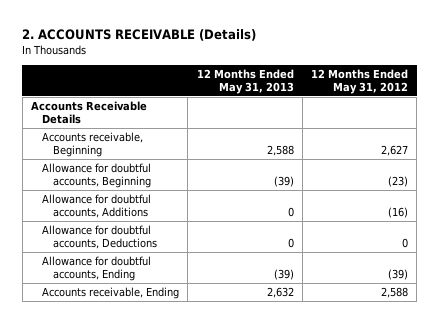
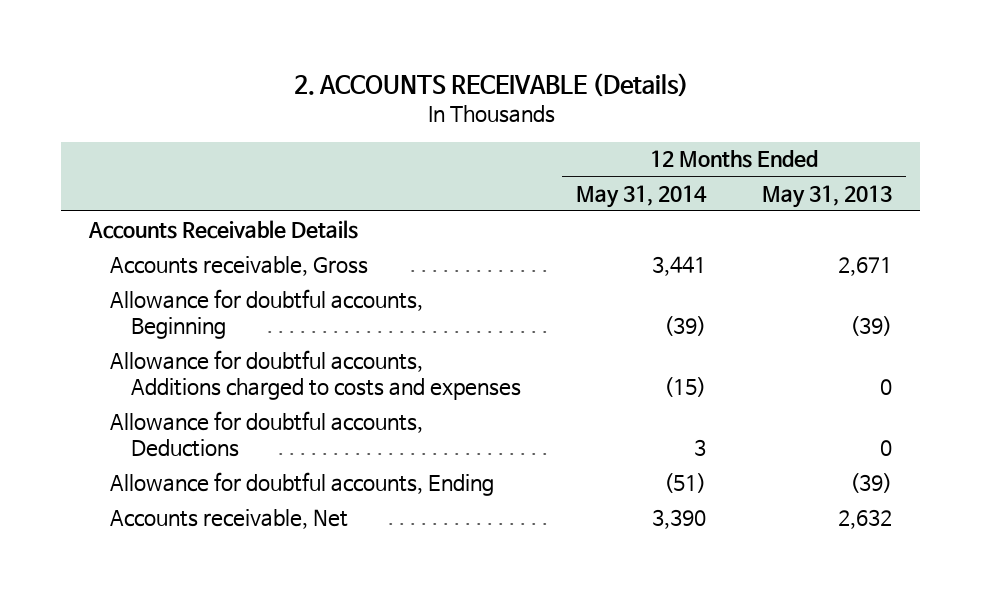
- | 12 Months Ended May 31, 2013 | 12 Months Ended May 31, 2012
+ | 12 Months Ended May 31, 2014 | 12 Months Ended May 31, 2013
- Accounts receivable, Beginning | 2,588 | 2,627
+ Accounts receivable, Gross | 3,441 | 2,671
- Allowance for doubtful accounts, Additions | 0 | (16)
+ Allowance for doubtful accounts, Additions charged to costs and expenses | (15) | 0
- Accounts receivable, Ending | 2,632 | 2,588
+ Accounts receivable, Net | 3,390 | 2,632

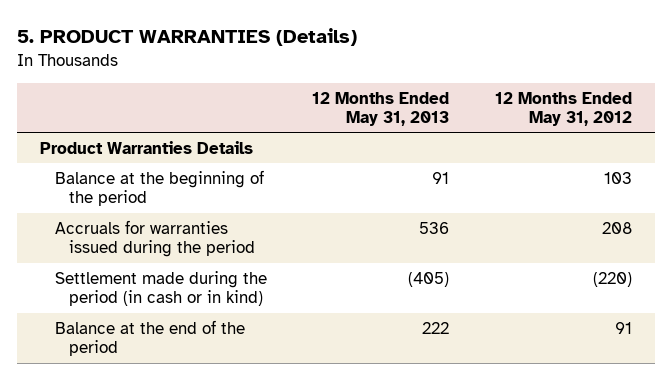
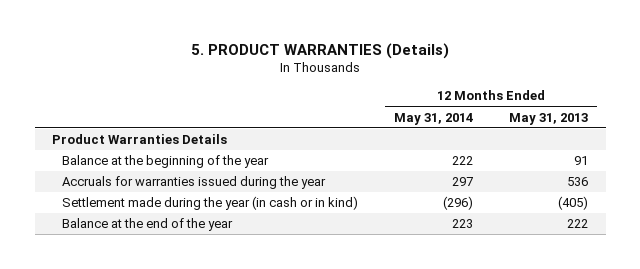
- | 12 Months Ended May 31, 2013 | 12 Months Ended May 31, 2012
+ | 12 Months Ended May 31, 2014 | 12 Months Ended May 31, 2013
- Balance at the beginning of the period | 91 | 103
- Accruals for warranties issued during the period | 536 | 208
- Settlement made during the period (in cash or in kind) | (405) | (220)
- Balance at the end of the period | 222 | 91
+ Balance at the beginning of the year | 222 | 91
+ Accruals for warranties issued during the year | 297 | 536
+ Settlement made during the year (in cash or in kind) | (296) | (405)
+ Balance at the end of the year | 223 | 222

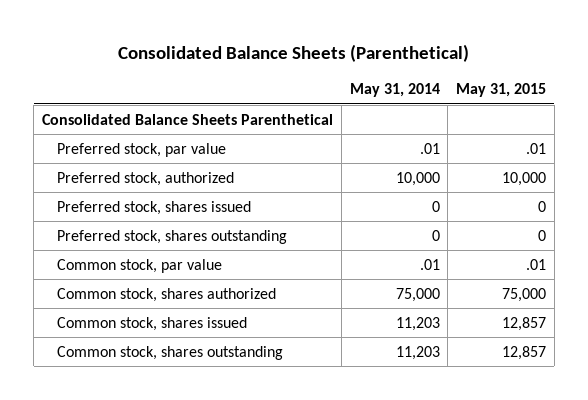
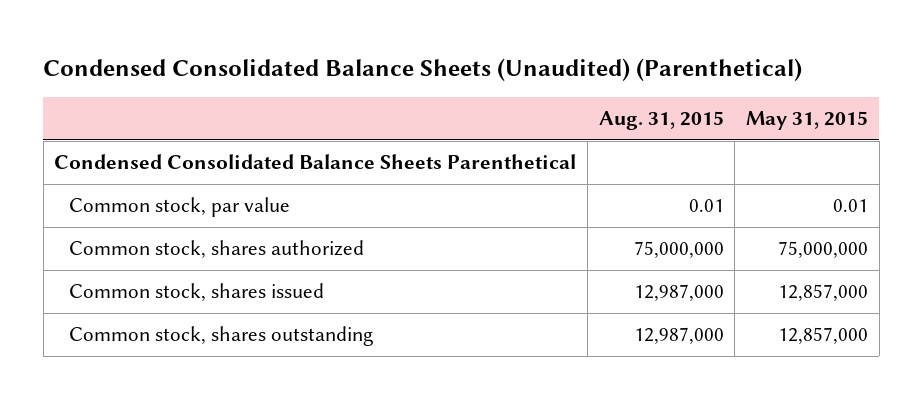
- Consolidated Balance Sheets (Parenthetical)
+ Condensed Consolidated Balance Sheets (Unaudited) (Parenthetical)
- | May 31, 2014 | May 31, 2015
+ | Aug. 31, 2015 | May 31, 2015
- Consolidated Balance Sheets Parenthetical
- Preferred stock, par value | .01 | .01
- Preferred stock, authorized | 10,000 | 10,000
- Preferred stock, shares issued | 0 | 0
- Preferred stock, shares outstanding | 0 | 0
- Common stock, par value | .01 | .01
- Common stock, shares authorized | 75,000 | 75,000
- Common stock, shares issued | 11,203 | 12,857
- Common stock, shares outstanding | 11,203 | 12,857
+ Condensed Consolidated Balance Sheets Parenthetical
+ Common stock, par value | 0.01 | 0.01
+ Common stock, shares authorized | 75,000,000 | 75,000,000
+ Common stock, shares issued | 12,987,000 | 12,857,000
+ Common stock, shares outstanding | 12,987,000 | 12,857,000

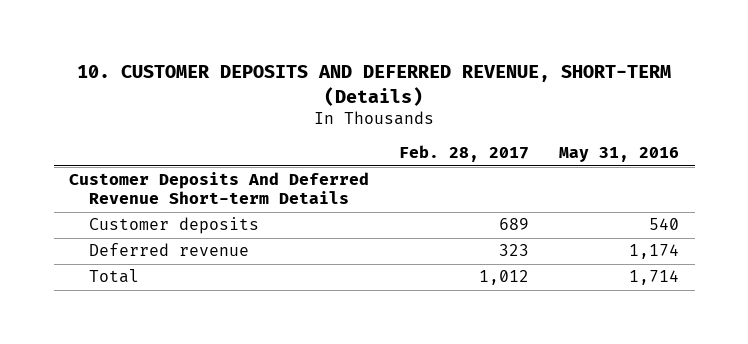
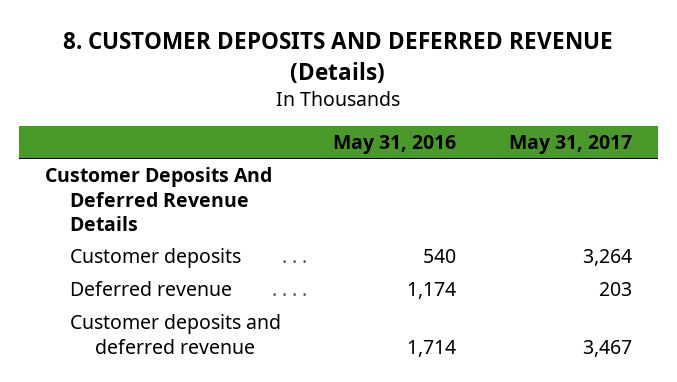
- 10. CUSTOMER DEPOSITS AND DEFERRED REVENUE, SHORT-TERM (Details)
+ 8. CUSTOMER DEPOSITS AND DEFERRED REVENUE (Details)
- | Feb. 28, 2017 | May 31, 2016
+ | May 31, 2016 | May 31, 2017
- Customer Deposits And Deferred Revenue Short-term Details
+ Customer Deposits And Deferred Revenue Details
- Total | 1,012 | 1,714
+ Customer deposits and deferred revenue | 1,714 | 3,467

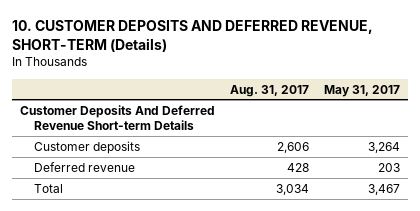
- 8. CUSTOMER DEPOSITS AND DEFERRED REVENUE (Details)
+ 10. CUSTOMER DEPOSITS AND DEFERRED REVENUE, SHORT-TERM (Details)
- | May 31, 2016 | May 31, 2017
+ | Aug. 31, 2017 | May 31, 2017
- Customer Deposits And Deferred Revenue Details
+ Customer Deposits And Deferred Revenue Short-term Details
- Customer deposits and deferred revenue | 1,714 | 3,467
+ Total | 3,034 | 3,467

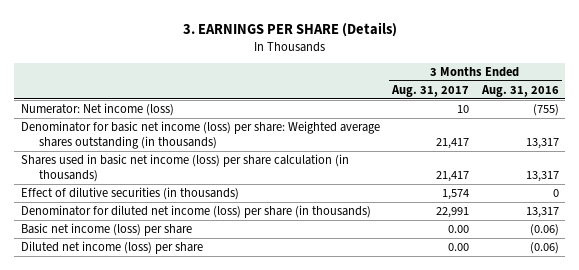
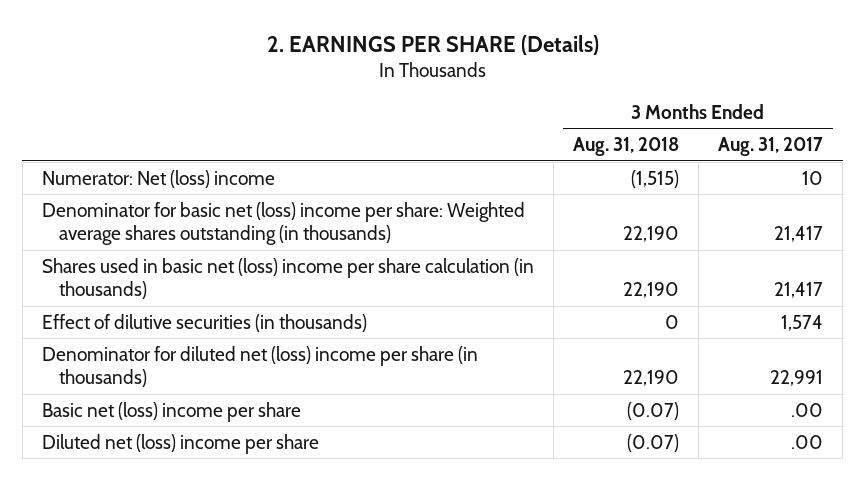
- 3. EARNINGS PER SHARE (Details)
+ 2. EARNINGS PER SHARE (Details)
- | 3 Months Ended Aug. 31, 2017 | 3 Months Ended Aug. 31, 2016
+ | 3 Months Ended Aug. 31, 2018 | 3 Months Ended Aug. 31, 2017
- Numerator: Net income (loss) | 10 | (755)
- Denominator for basic net income (loss) per share: Weighted average shares outstanding (in thousands) | 21,417 | 13,317
- Shares used in basic net income (loss) per share calculation (in thousands) | 21,417 | 13,317
+ Numerator: Net (loss) income | (1,515) | 10
+ Denominator for basic net (loss) income per share: Weighted average shares outstanding (in thousands) | 22,190 | 21,417
+ Shares used in basic net (loss) income per share calculation (in thousands) | 22,190 | 21,417
- Denominator for diluted net income (loss) per share (in thousands) | 22,991 | 13,317
- Basic net income (loss) per share | 0.00 | (0.06)
- Diluted net income (loss) per share | 0.00 | (0.06)
+ Denominator for diluted net (loss) income per share (in thousands) | 22,190 | 22,991
+ Basic net (loss) income per share | (0.07) | .00
+ Diluted net (loss) income per share | (0.07) | .00

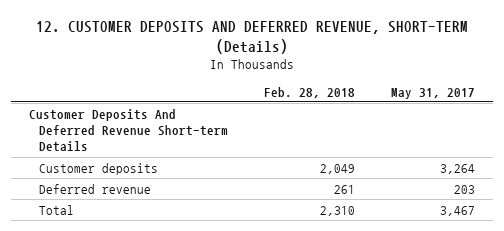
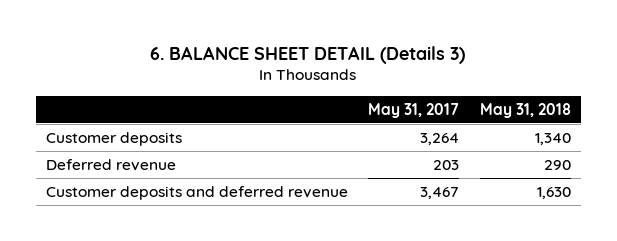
- 12. CUSTOMER DEPOSITS AND DEFERRED REVENUE, SHORT-TERM (Details)
+ 6. BALANCE SHEET DETAIL (Details 3)
- | Feb. 28, 2018 | May 31, 2017
+ | May 31, 2017 | May 31, 2018
- Customer Deposits And Deferred Revenue Short-term Details
- Total | 2,310 | 3,467
+ Customer deposits and deferred revenue | 3,467 | 1,630

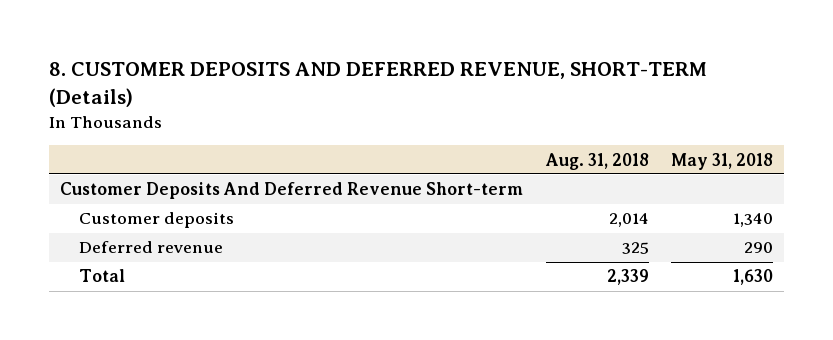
- 6. BALANCE SHEET DETAIL (Details 3)
+ 8. CUSTOMER DEPOSITS AND DEFERRED REVENUE, SHORT-TERM (Details)
- | May 31, 2017 | May 31, 2018
+ | Aug. 31, 2018 | May 31, 2018
+ Customer Deposits And Deferred Revenue Short-term
- Customer deposits and deferred revenue | 3,467 | 1,630
+ Total | 2,339 | 1,630

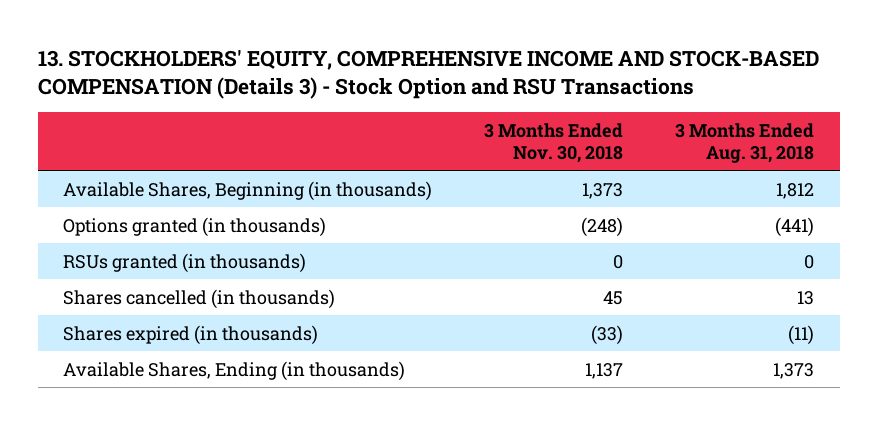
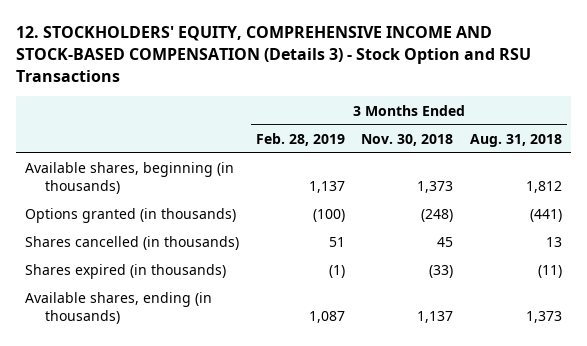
- 13. STOCKHOLDERS' EQUITY, COMPREHENSIVE INCOME AND STOCK-BASED COMPENSATION (Details 3) - Stock Option and RSU Transactions
+ 12. STOCKHOLDERS' EQUITY, COMPREHENSIVE INCOME AND STOCK-BASED COMPENSATION (Details 3) - Stock Option and RSU Transactions
- | 3 Months Ended Nov. 30, 2018 | 3 Months Ended Aug. 31, 2018
+ | 3 Months Ended Feb. 28, 2019 | 3 Months Ended Nov. 30, 2018 | 3 Months Ended Aug. 31, 2018
- Available Shares, Beginning (in thousands) | 1,373 | 1,812
+ Available shares, beginning (in thousands) | 1,137 | 1,373 | 1,812
- RSUs granted (in thousands) | 0 | 0
- Available Shares, Ending (in thousands) | 1,137 | 1,373
+ Available shares, ending (in thousands) | 1,087 | 1,137 | 1,373

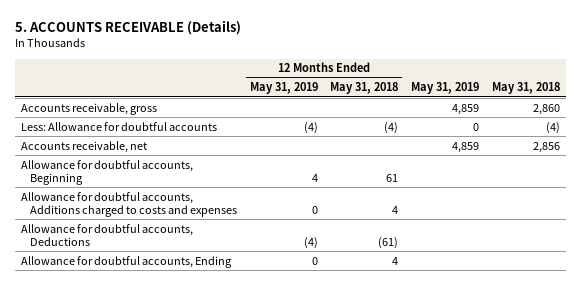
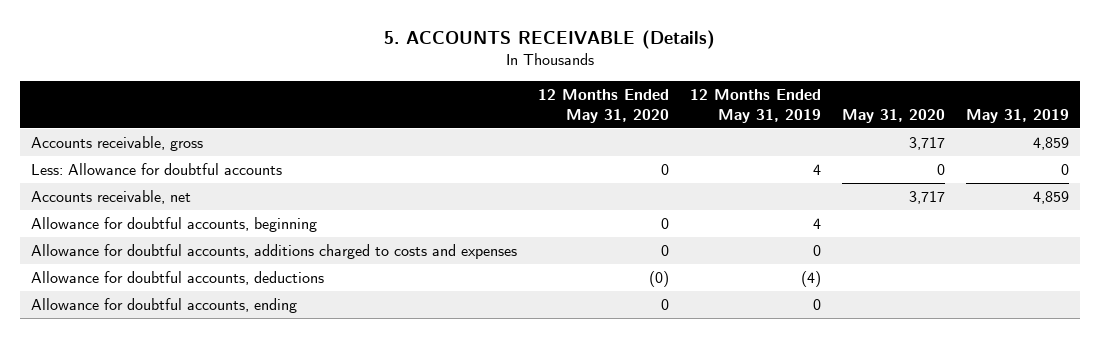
- | 12 Months Ended May 31, 2019 | 12 Months Ended May 31, 2018 | May 31, 2019 | May 31, 2018
+ | 12 Months Ended May 31, 2020 | 12 Months Ended May 31, 2019 | May 31, 2020 | May 31, 2019
- Less: Allowance for doubtful accounts | (4) | (4) | 0 | (4)
+ Less: Allowance for doubtful accounts | 0 | 4 | 0 | 0
- Allowance for doubtful accounts, Beginning | 4 | 61 | |
- Allowance for doubtful accounts, Additions charged to costs and expenses | 0 | 4 | |
- Allowance for doubtful accounts, Deductions | (4) | (61) | |
- Allowance for doubtful accounts, Ending | 0 | 4 | |
+ Allowance for doubtful accounts, beginning | 0 | 4 | |
+ Allowance for doubtful accounts, additions charged to costs and expenses | 0 | 0 | |
+ Allowance for doubtful accounts, deductions | (0) | (4) | |
+ Allowance for doubtful accounts, ending | 0 | 0 | |

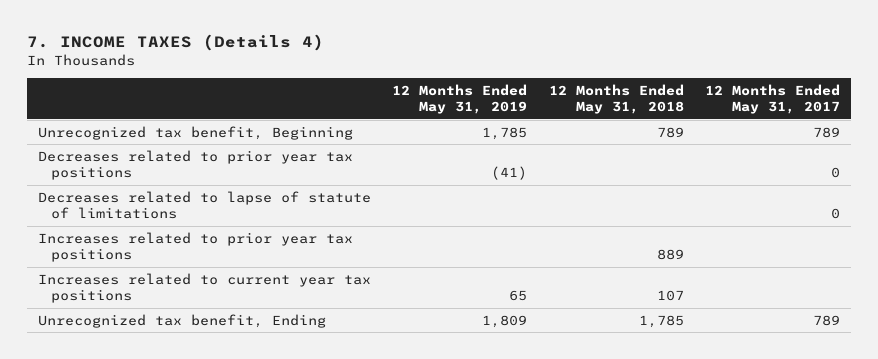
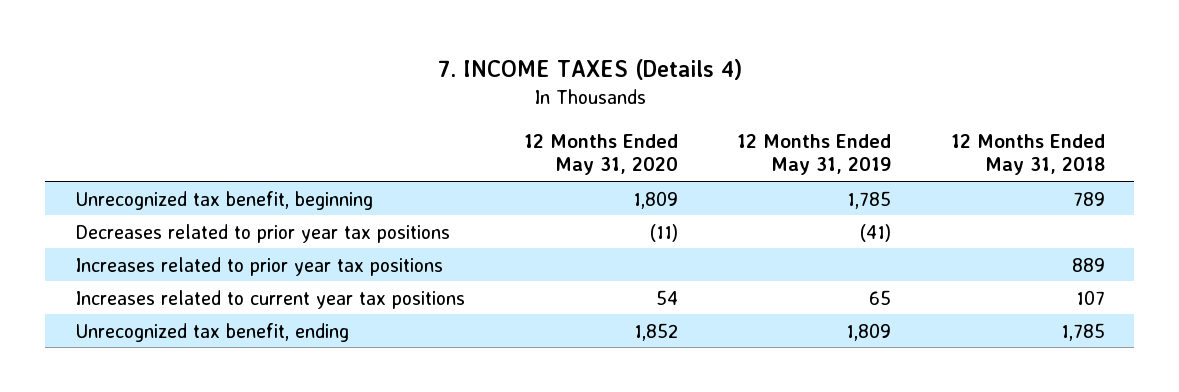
- | 12 Months Ended May 31, 2019 | 12 Months Ended May 31, 2018 | 12 Months Ended May 31, 2017
+ | 12 Months Ended May 31, 2020 | 12 Months Ended May 31, 2019 | 12 Months Ended May 31, 2018
- Unrecognized tax benefit, Beginning | 1,785 | 789 | 789
+ Unrecognized tax benefit, beginning | 1,809 | 1,785 | 789
- Decreases related to lapse of statute of limitations | | | 0
- Unrecognized tax benefit, Ending | 1,809 | 1,785 | 789
+ Unrecognized tax benefit, ending | 1,852 | 1,809 | 1,785

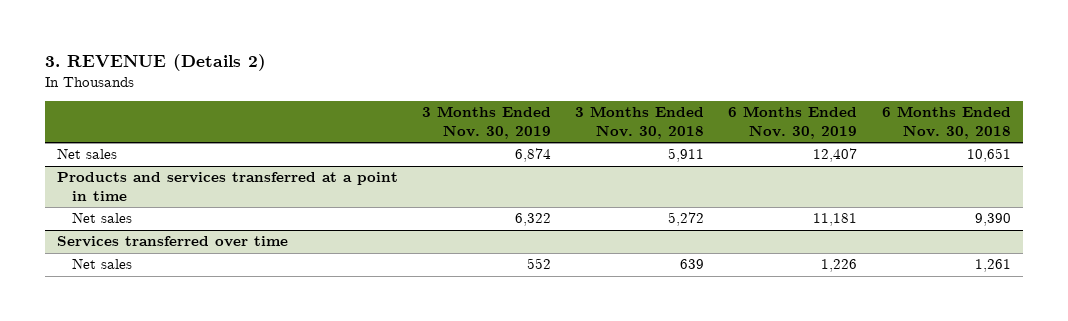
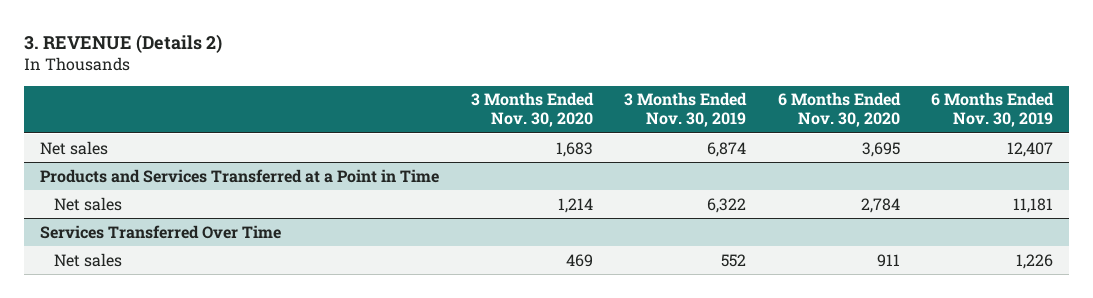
- | 3 Months Ended Nov. 30, 2019 | 3 Months Ended Nov. 30, 2018 | 6 Months Ended Nov. 30, 2019 | 6 Months Ended Nov. 30, 2018
+ | 3 Months Ended Nov. 30, 2020 | 3 Months Ended Nov. 30, 2019 | 6 Months Ended Nov. 30, 2020 | 6 Months Ended Nov. 30, 2019
- Products and services transferred at a point in time
+ Products and Services Transferred at a Point in Time
- Services transferred over time
+ Services Transferred Over Time

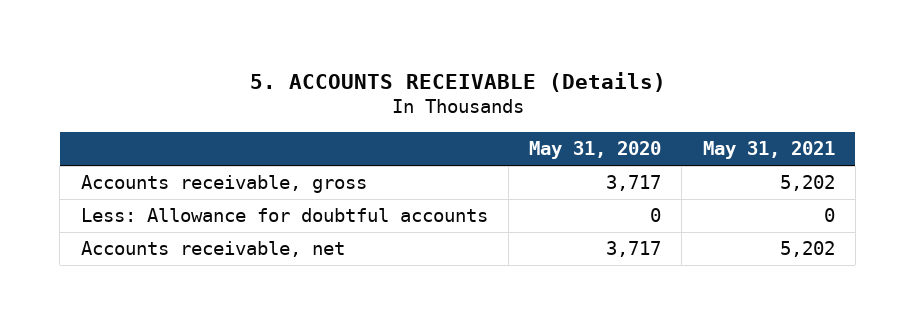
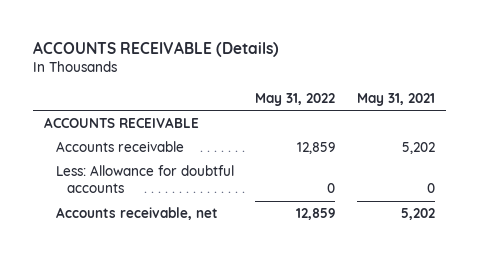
- 5. ACCOUNTS RECEIVABLE (Details)
+ ACCOUNTS RECEIVABLE (Details)
- | May 31, 2020 | May 31, 2021
+ | May 31, 2022 | May 31, 2021
- Accounts receivable, gross | 3,717 | 5,202
+ ACCOUNTS RECEIVABLE
+ Accounts receivable | 12,859 | 5,202

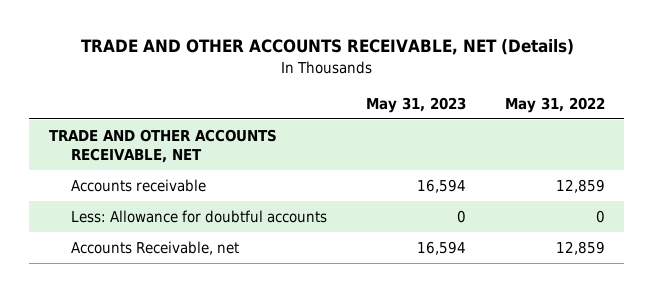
- ACCOUNTS RECEIVABLE (Details)
+ TRADE AND OTHER ACCOUNTS RECEIVABLE, NET (Details)
- | May 31, 2022 | May 31, 2021
+ | May 31, 2023 | May 31, 2022
- ACCOUNTS RECEIVABLE
+ TRADE AND OTHER ACCOUNTS RECEIVABLE, NET
- Accounts receivable, net | 12,859 | 5,202
+ Accounts Receivable, net | 16,594 | 12,859

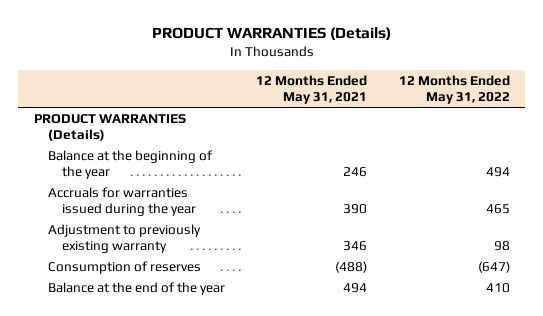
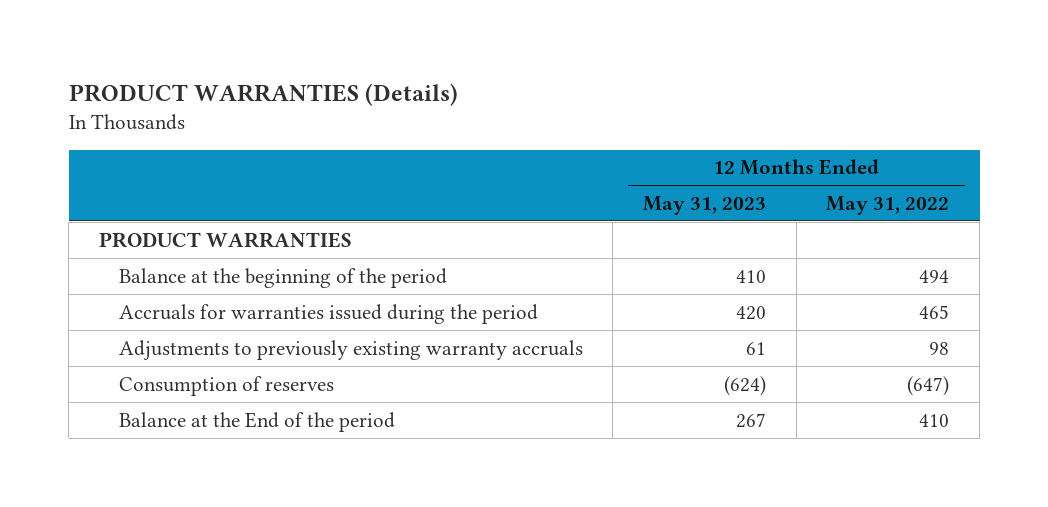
- | 12 Months Ended May 31, 2021 | 12 Months Ended May 31, 2022
+ | 12 Months Ended May 31, 2023 | 12 Months Ended May 31, 2022
- PRODUCT WARRANTIES (Details)
- Balance at the beginning of the year | 246 | 494
- Accruals for warranties issued during the year | 390 | 465
- Adjustment to previously existing warranty | 346 | 98
+ PRODUCT WARRANTIES
+ Balance at the beginning of the period | 410 | 494
+ Accruals for warranties issued during the period | 420 | 465
+ Adjustments to previously existing warranty accruals | 61 | 98
- Balance at the end of the year | 494 | 410
+ Balance at the End of the period | 267 | 410

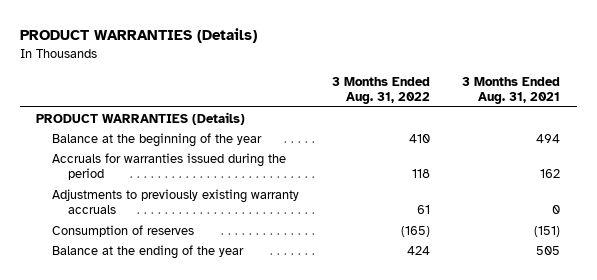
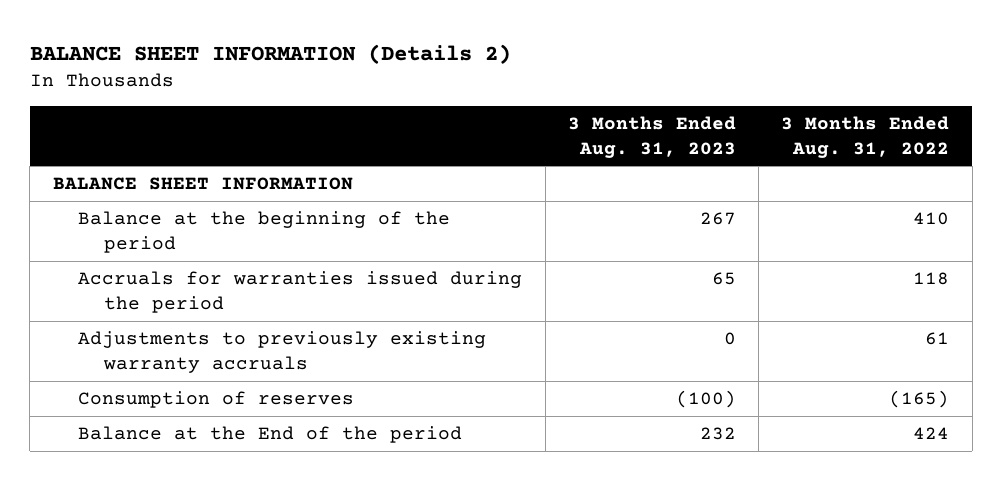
- PRODUCT WARRANTIES (Details)
+ BALANCE SHEET INFORMATION (Details 2)
- | 3 Months Ended Aug. 31, 2022 | 3 Months Ended Aug. 31, 2021
+ | 3 Months Ended Aug. 31, 2023 | 3 Months Ended Aug. 31, 2022
- PRODUCT WARRANTIES (Details)
- Balance at the beginning of the year | 410 | 494
+ BALANCE SHEET INFORMATION
+ Balance at the beginning of the period | 267 | 410
- Balance at the ending of the year | 424 | 505
+ Balance at the End of the period | 232 | 424

